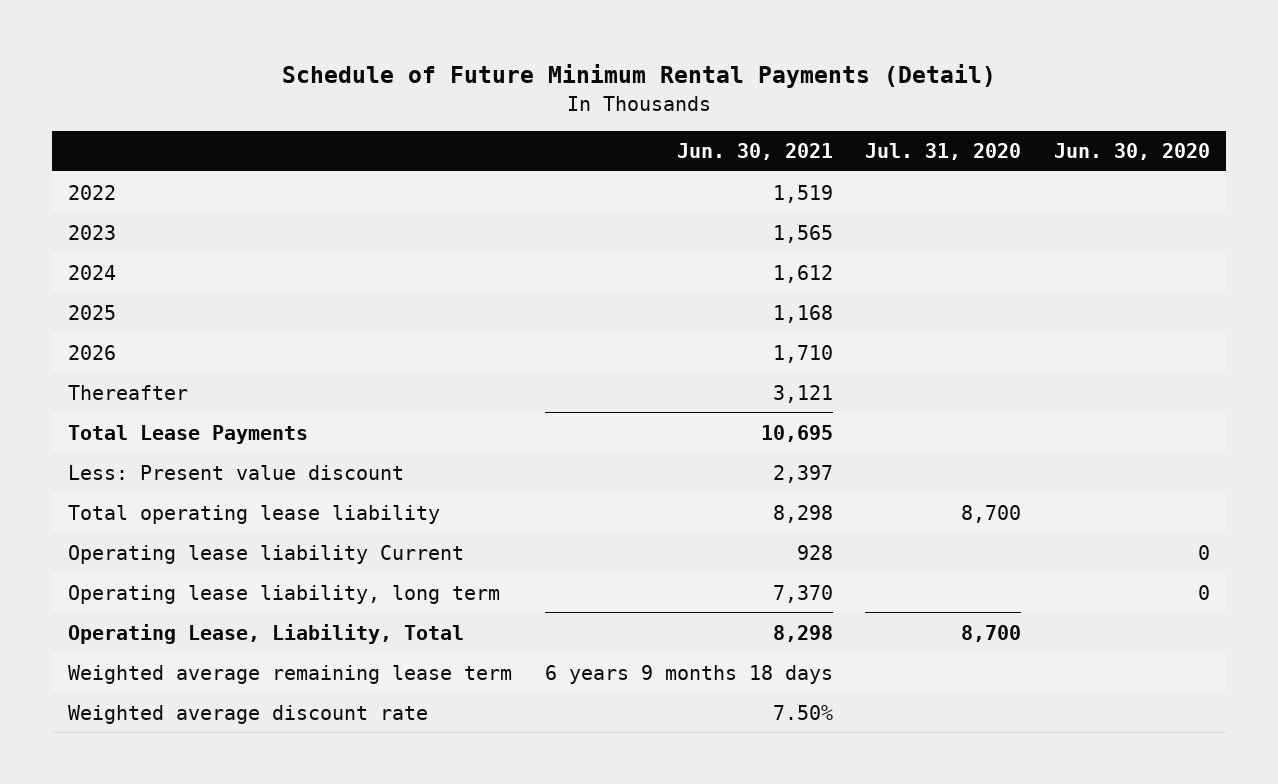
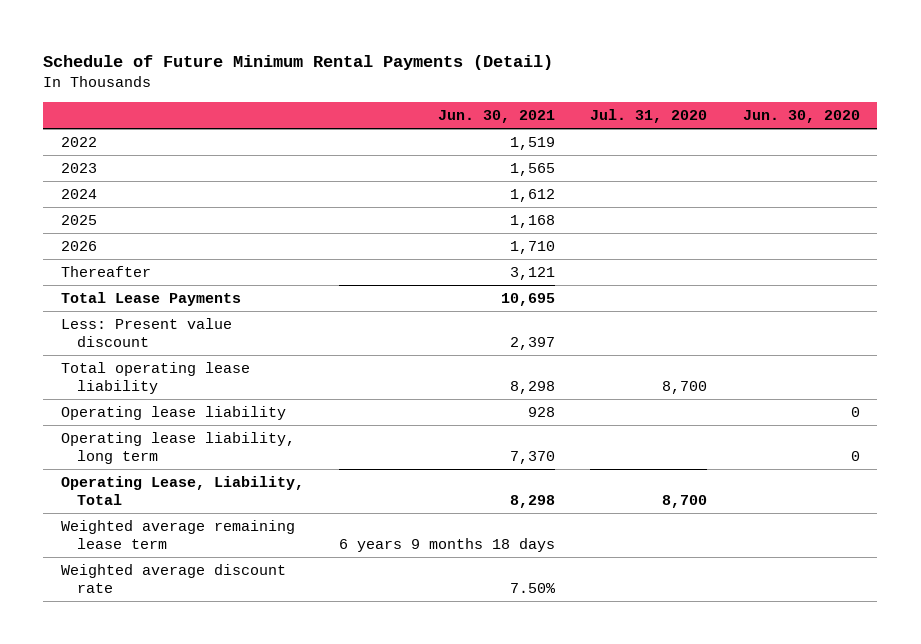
- Operating lease liability Current | 928 | | 0
+ Operating lease liability | 928 | | 0

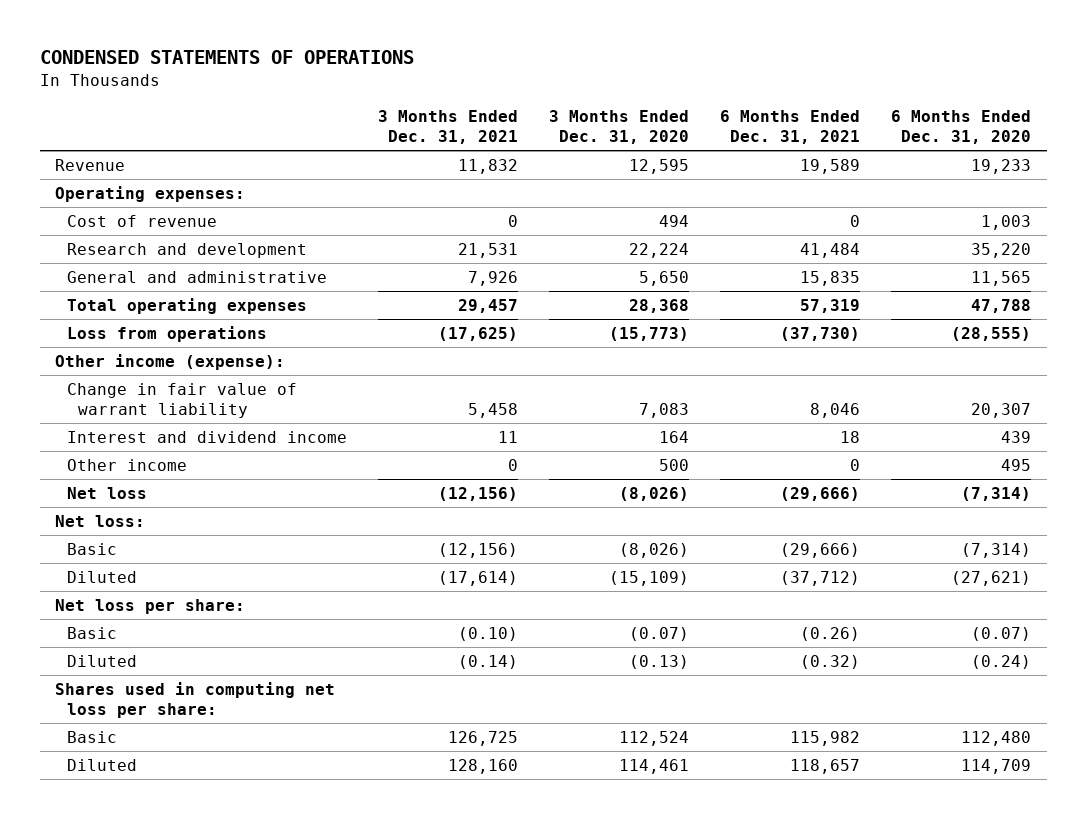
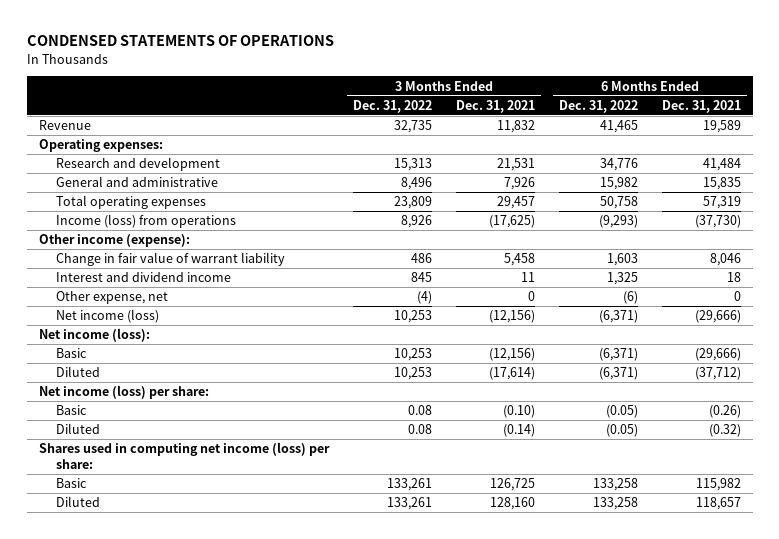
- | 3 Months Ended Dec. 31, 2021 | 3 Months Ended Dec. 31, 2020 | 6 Months Ended Dec. 31, 2021 | 6 Months Ended Dec. 31, 2020
+ | 3 Months Ended Dec. 31, 2022 | 3 Months Ended Dec. 31, 2021 | 6 Months Ended Dec. 31, 2022 | 6 Months Ended Dec. 31, 2021
- Cost of revenue | 0 | 494 | 0 | 1,003
- Loss from operations | (17,625) | (15,773) | (37,730) | (28,555)
+ Income (loss) from operations | 8,926 | (17,625) | (9,293) | (37,730)
- Other income | 0 | 500 | 0 | 495
- Net loss | (12,156) | (8,026) | (29,666) | (7,314)
- Net loss:
+ Other expense, net | (4) | 0 | (6) | 0
+ Net income (loss) | 10,253 | (12,156) | (6,371) | (29,666)
+ Net income (loss):
- Net loss per share:
+ Net income (loss) per share:
- Shares used in computing net loss per share:
+ Shares used in computing net income (loss) per share:

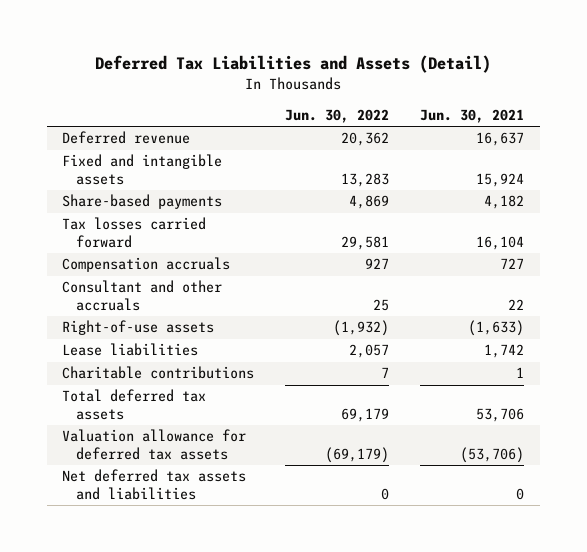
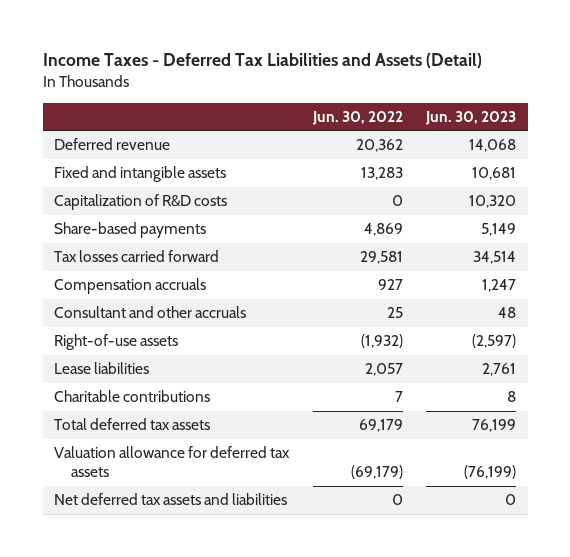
- Deferred Tax Liabilities and Assets (Detail)
+ Income Taxes - Deferred Tax Liabilities and Assets (Detail)
- | Jun. 30, 2022 | Jun. 30, 2021
+ | Jun. 30, 2022 | Jun. 30, 2023
+ Capitalization of R&D costs | 0 | 10,320

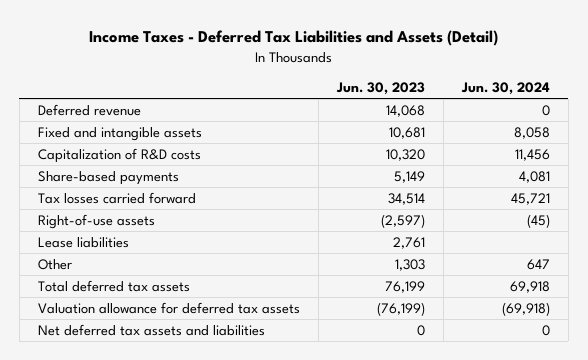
- | Jun. 30, 2022 | Jun. 30, 2023
+ | Jun. 30, 2023 | Jun. 30, 2024
- Compensation accruals | 927 | 1,247
- Consultant and other accruals | 25 | 48
- Charitable contributions | 7 | 8
+ Other | 1,303 | 647

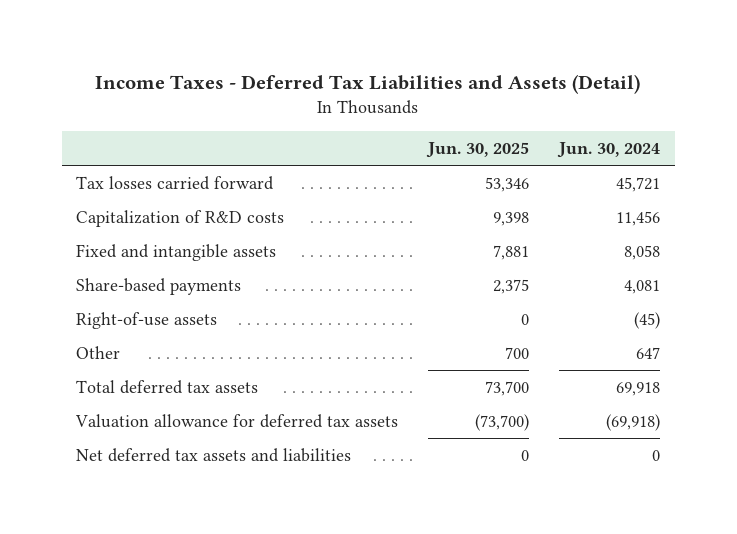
- | Jun. 30, 2023 | Jun. 30, 2024
+ | Jun. 30, 2025 | Jun. 30, 2024
- Deferred revenue | 14,068 | 0
moved up: Tax losses carried forward | 53,346 | 45,721
moved down: Fixed and intangible assets | 7,881 | 8,058
- Lease liabilities | 2,761 |

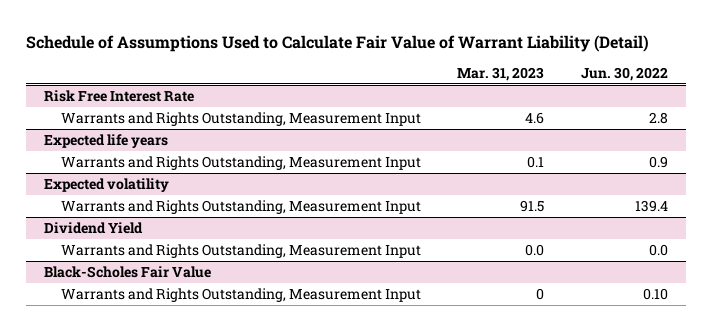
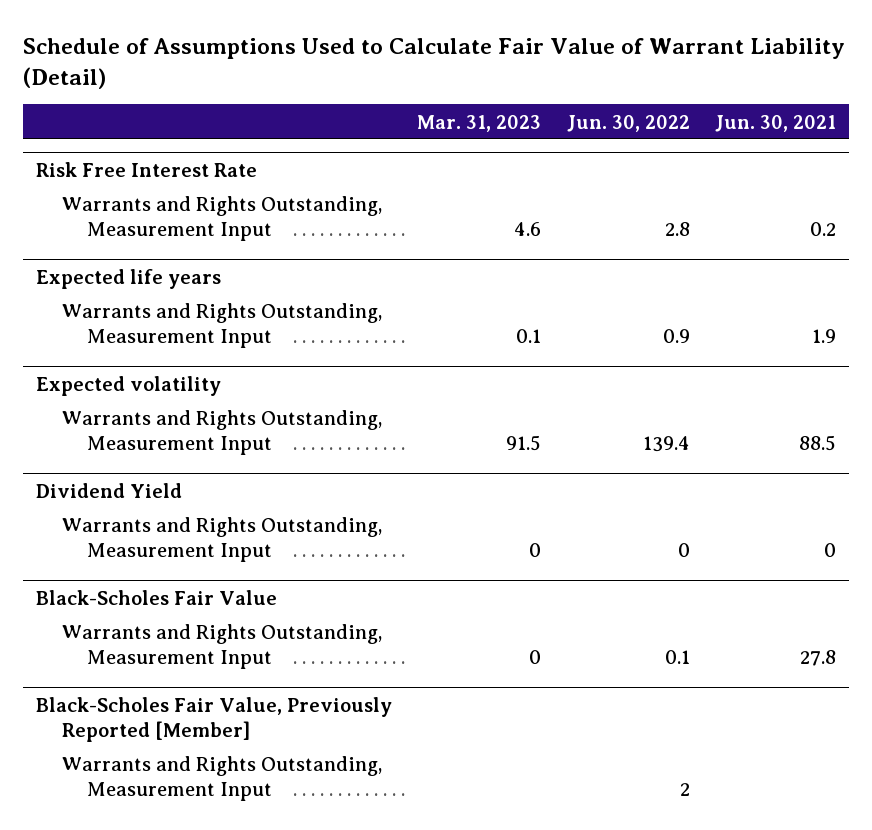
- | Mar. 31, 2023 | Jun. 30, 2022
+ | Mar. 31, 2023 | Jun. 30, 2022 | Jun. 30, 2021
@ Dividend Yield
- Warrants and Rights Outstanding, Measurement Input | 0.0 | 0.0
+ Warrants and Rights Outstanding, Measurement Input | 0 | 0 | 0
@ Black-Scholes Fair Value
- Warrants and Rights Outstanding, Measurement Input | 0 | 0.10
+ Warrants and Rights Outstanding, Measurement Input | 0 | 0.1 | 27.8
+ Black-Scholes Fair Value, Previously Reported [Member]
+ Warrants and Rights Outstanding, Measurement Input | | 2 |

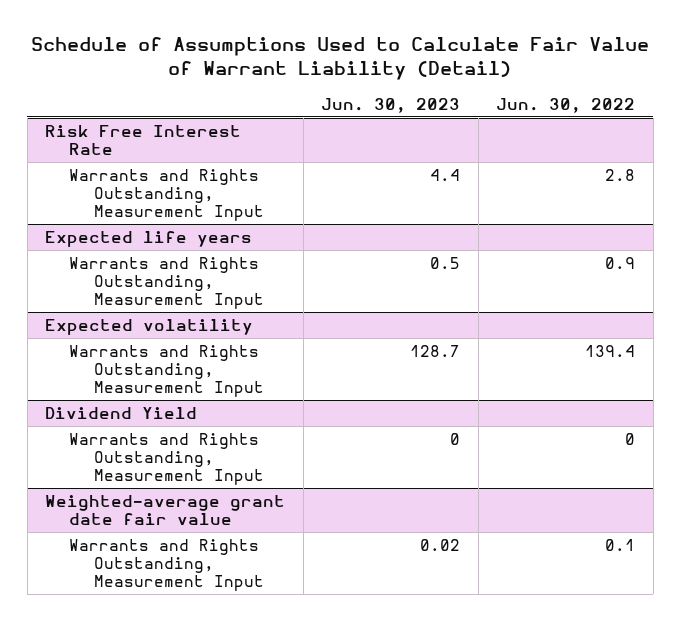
- | Mar. 31, 2023 | Jun. 30, 2022 | Jun. 30, 2021
+ | Jun. 30, 2023 | Jun. 30, 2022
- Black-Scholes Fair Value
+ Weighted-average grant date fair value
- Black-Scholes Fair Value, Previously Reported [Member]
- Warrants and Rights Outstanding, Measurement Input | | 2 |

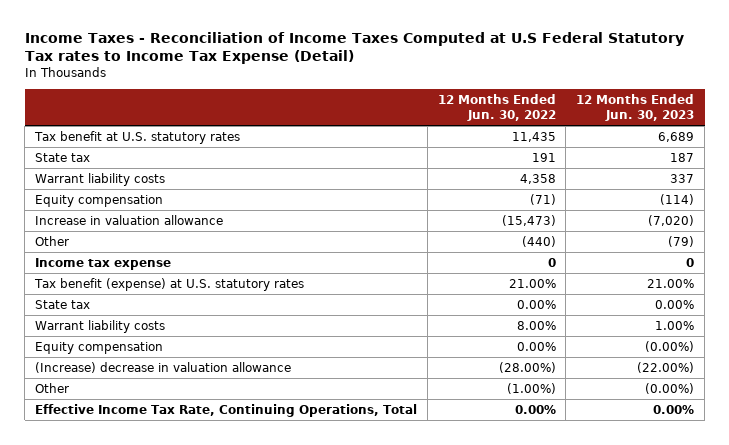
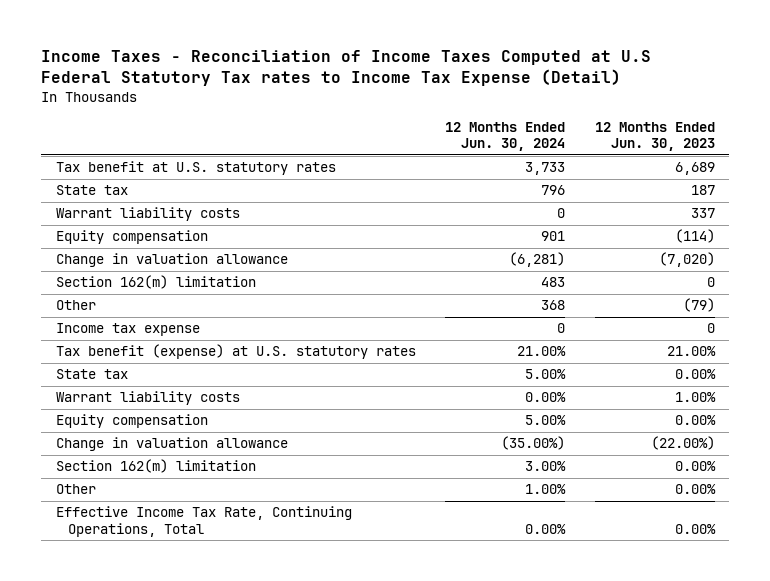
- | 12 Months Ended Jun. 30, 2022 | 12 Months Ended Jun. 30, 2023
+ | 12 Months Ended Jun. 30, 2024 | 12 Months Ended Jun. 30, 2023
- Increase in valuation allowance | (15,473) | (7,020)
+ Change in valuation allowance | (6,281) | (7,020)
+ Section 162(m) limitation | 483 | 0
- Equity compensation | 0.00% | (0.00%)
- (Increase) decrease in valuation allowance | (28.00%) | (22.00%)
- Other | (1.00%) | (0.00%)
+ Equity compensation | 5.00% | 0.00%
+ Change in valuation allowance | (35.00%) | (22.00%)
+ Section 162(m) limitation | 3.00% | 0.00%
+ Other | 1.00% | 0.00%

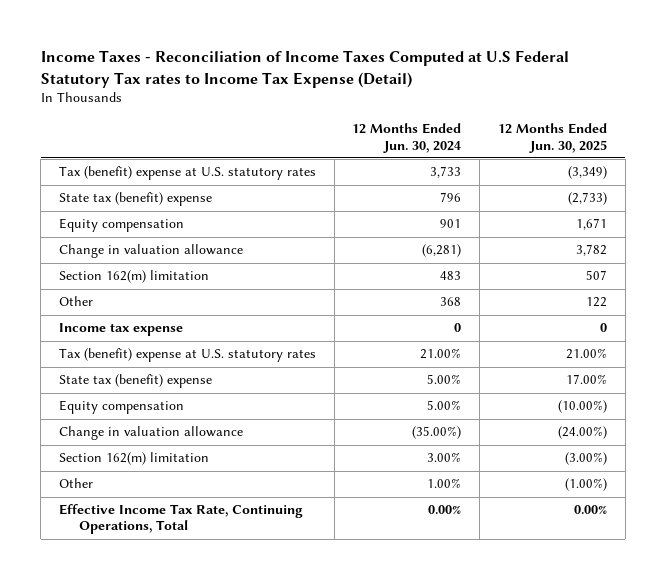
- | 12 Months Ended Jun. 30, 2024 | 12 Months Ended Jun. 30, 2023
+ | 12 Months Ended Jun. 30, 2024 | 12 Months Ended Jun. 30, 2025
- Tax benefit at U.S. statutory rates | 3,733 | 6,689
- State tax | 796 | 187
- Warrant liability costs | 0 | 337
+ Tax (benefit) expense at U.S. statutory rates | 3,733 | (3,349)
+ State tax (benefit) expense | 796 | (2,733)
- Tax benefit (expense) at U.S. statutory rates | 21.00% | 21.00%
- State tax | 5.00% | 0.00%
- Warrant liability costs | 0.00% | 1.00%
+ Tax (benefit) expense at U.S. statutory rates | 21.00% | 21.00%
+ State tax (benefit) expense | 5.00% | 17.00%

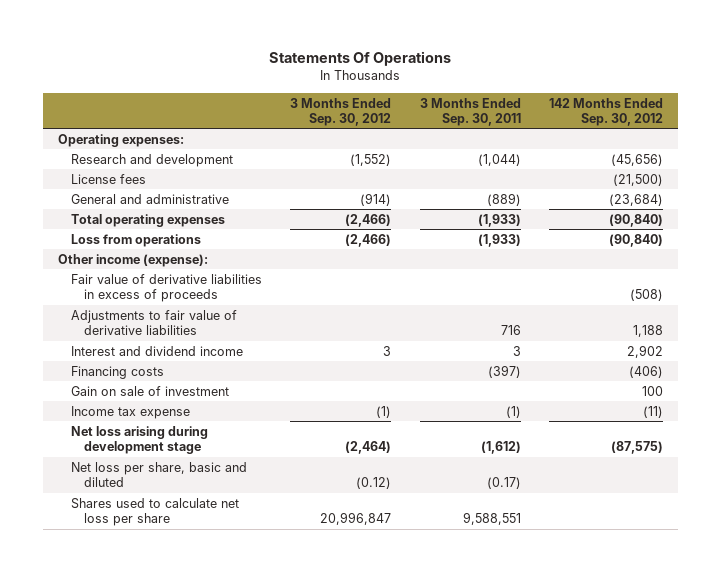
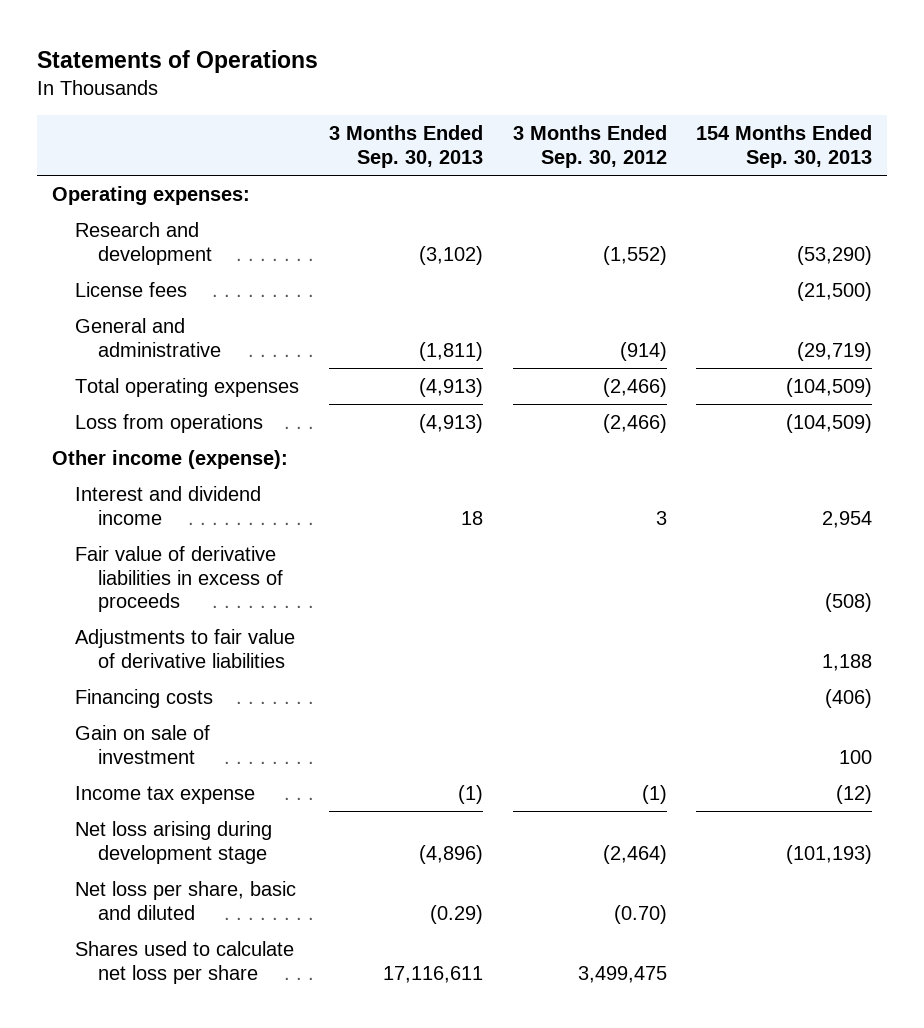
- Statements Of Operations
+ Statements of Operations
- | 3 Months Ended Sep. 30, 2012 | 3 Months Ended Sep. 30, 2011 | 142 Months Ended Sep. 30, 2012
+ | 3 Months Ended Sep. 30, 2013 | 3 Months Ended Sep. 30, 2012 | 154 Months Ended Sep. 30, 2013
moved up: Interest and dividend income | 18 | 3 | 2,954
- Net loss per share, basic and diluted | (0.12) | (0.17) |
- Shares used to calculate net loss per share | 20,996,847 | 9,588,551 |
+ Net loss per share, basic and diluted | (0.29) | (0.70) |
+ Shares used to calculate net loss per share | 17,116,611 | 3,499,475 |

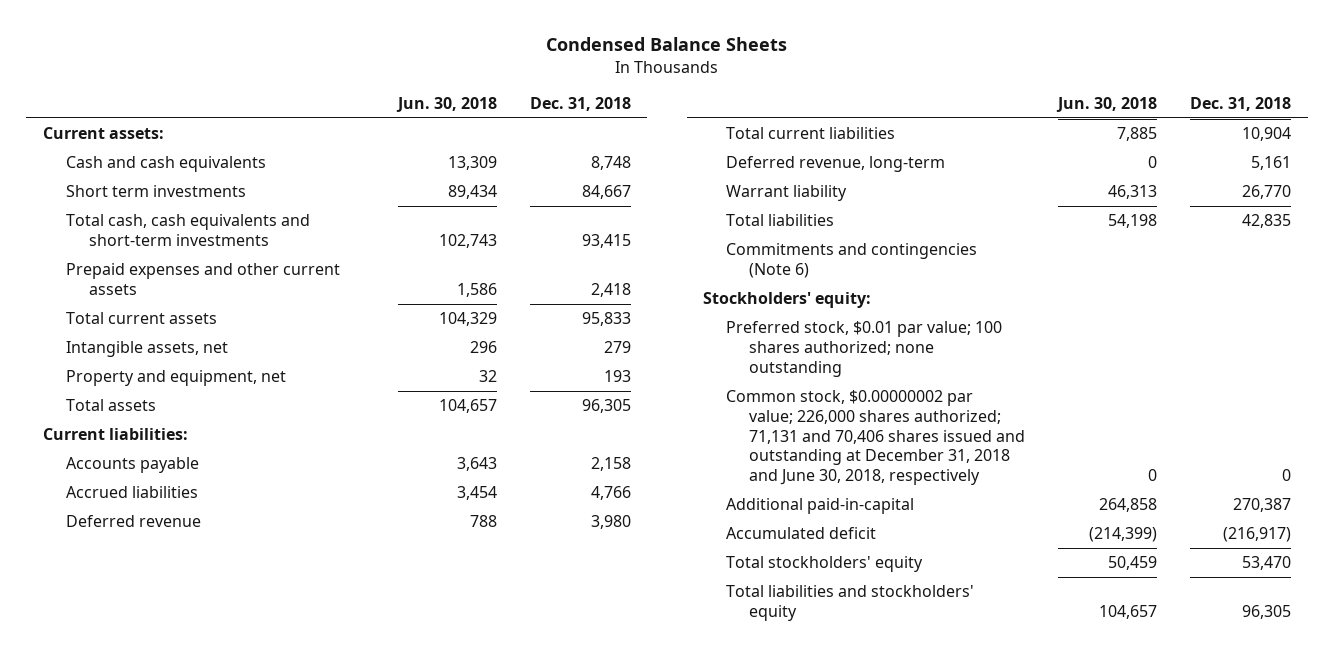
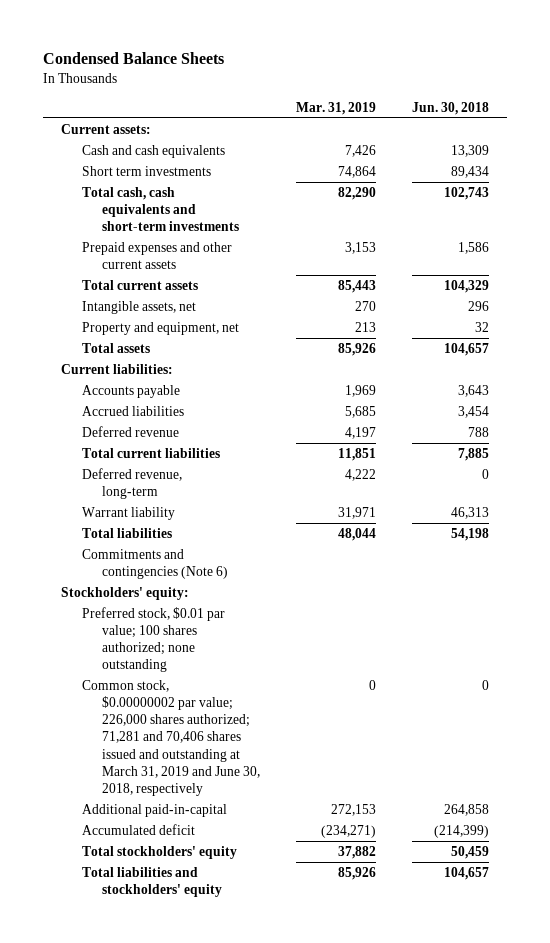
- | Jun. 30, 2018 | Dec. 31, 2018
+ | Mar. 31, 2019 | Jun. 30, 2018
- Common stock, $0.00000002 par value; 226,000 shares authorized; 71,131 and 70,406 shares issued and outstanding at December 31, 2018 and June 30, 2018, respectively | 0 | 0
+ Common stock, $0.00000002 par value; 226,000 shares authorized; 71,281 and 70,406 shares issued and outstanding at March 31, 2019 and June 30, 2018, respectively | 0 | 0

